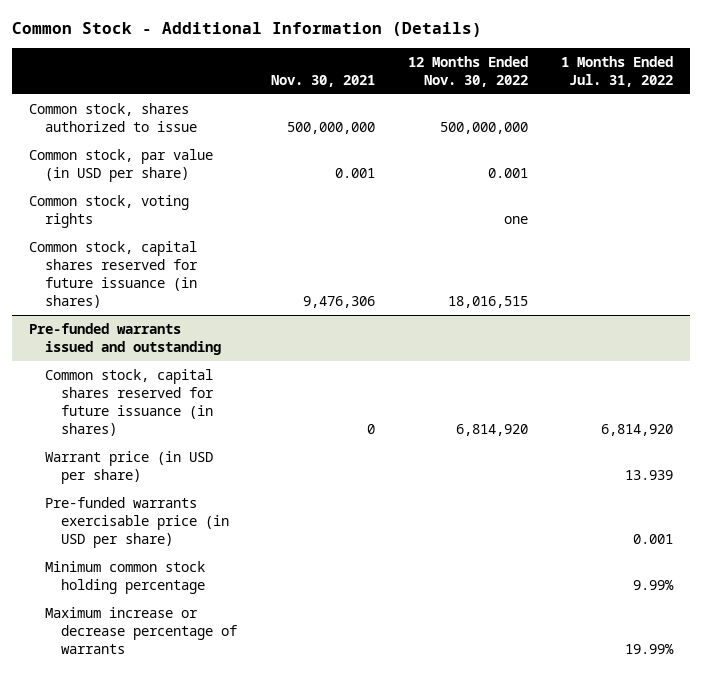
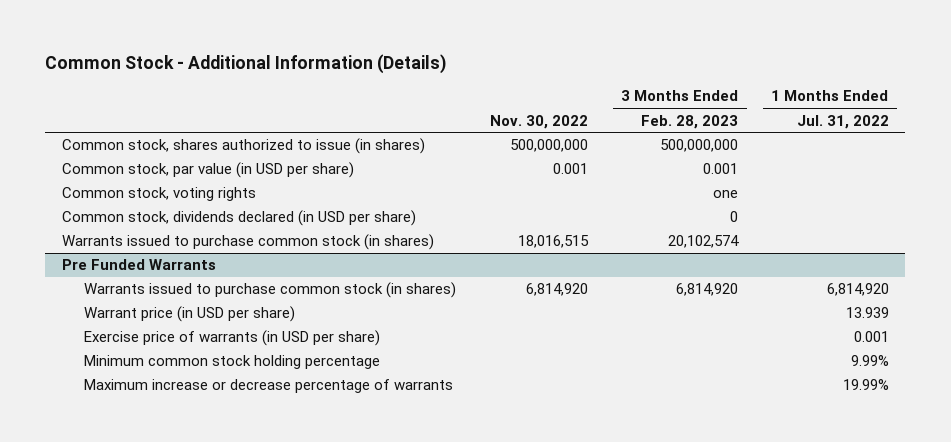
- | Nov. 30, 2021 | 12 Months Ended Nov. 30, 2022 | 1 Months Ended Jul. 31, 2022
+ | Nov. 30, 2022 | 3 Months Ended Feb. 28, 2023 | 1 Months Ended Jul. 31, 2022
- Common stock, shares authorized to issue | 500,000,000 | 500,000,000 |
+ Common stock, shares authorized to issue (in shares) | 500,000,000 | 500,000,000 |
- Common stock, capital shares reserved for future issuance (in shares) | 9,476,306 | 18,016,515 |
- Pre-funded warrants issued and outstanding
- Common stock, capital shares reserved for future issuance (in shares) | 0 | 6,814,920 | 6,814,920
+ Common stock, dividends declared (in USD per share) | | 0 |
+ Warrants issued to purchase common stock (in shares) | 18,016,515 | 20,102,574 |
+ Pre Funded Warrants
+ Warrants issued to purchase common stock (in shares) | 6,814,920 | 6,814,920 | 6,814,920
- Pre-funded warrants exercisable price (in USD per share) | | | 0.001
+ Exercise price of warrants (in USD per share) | | | 0.001

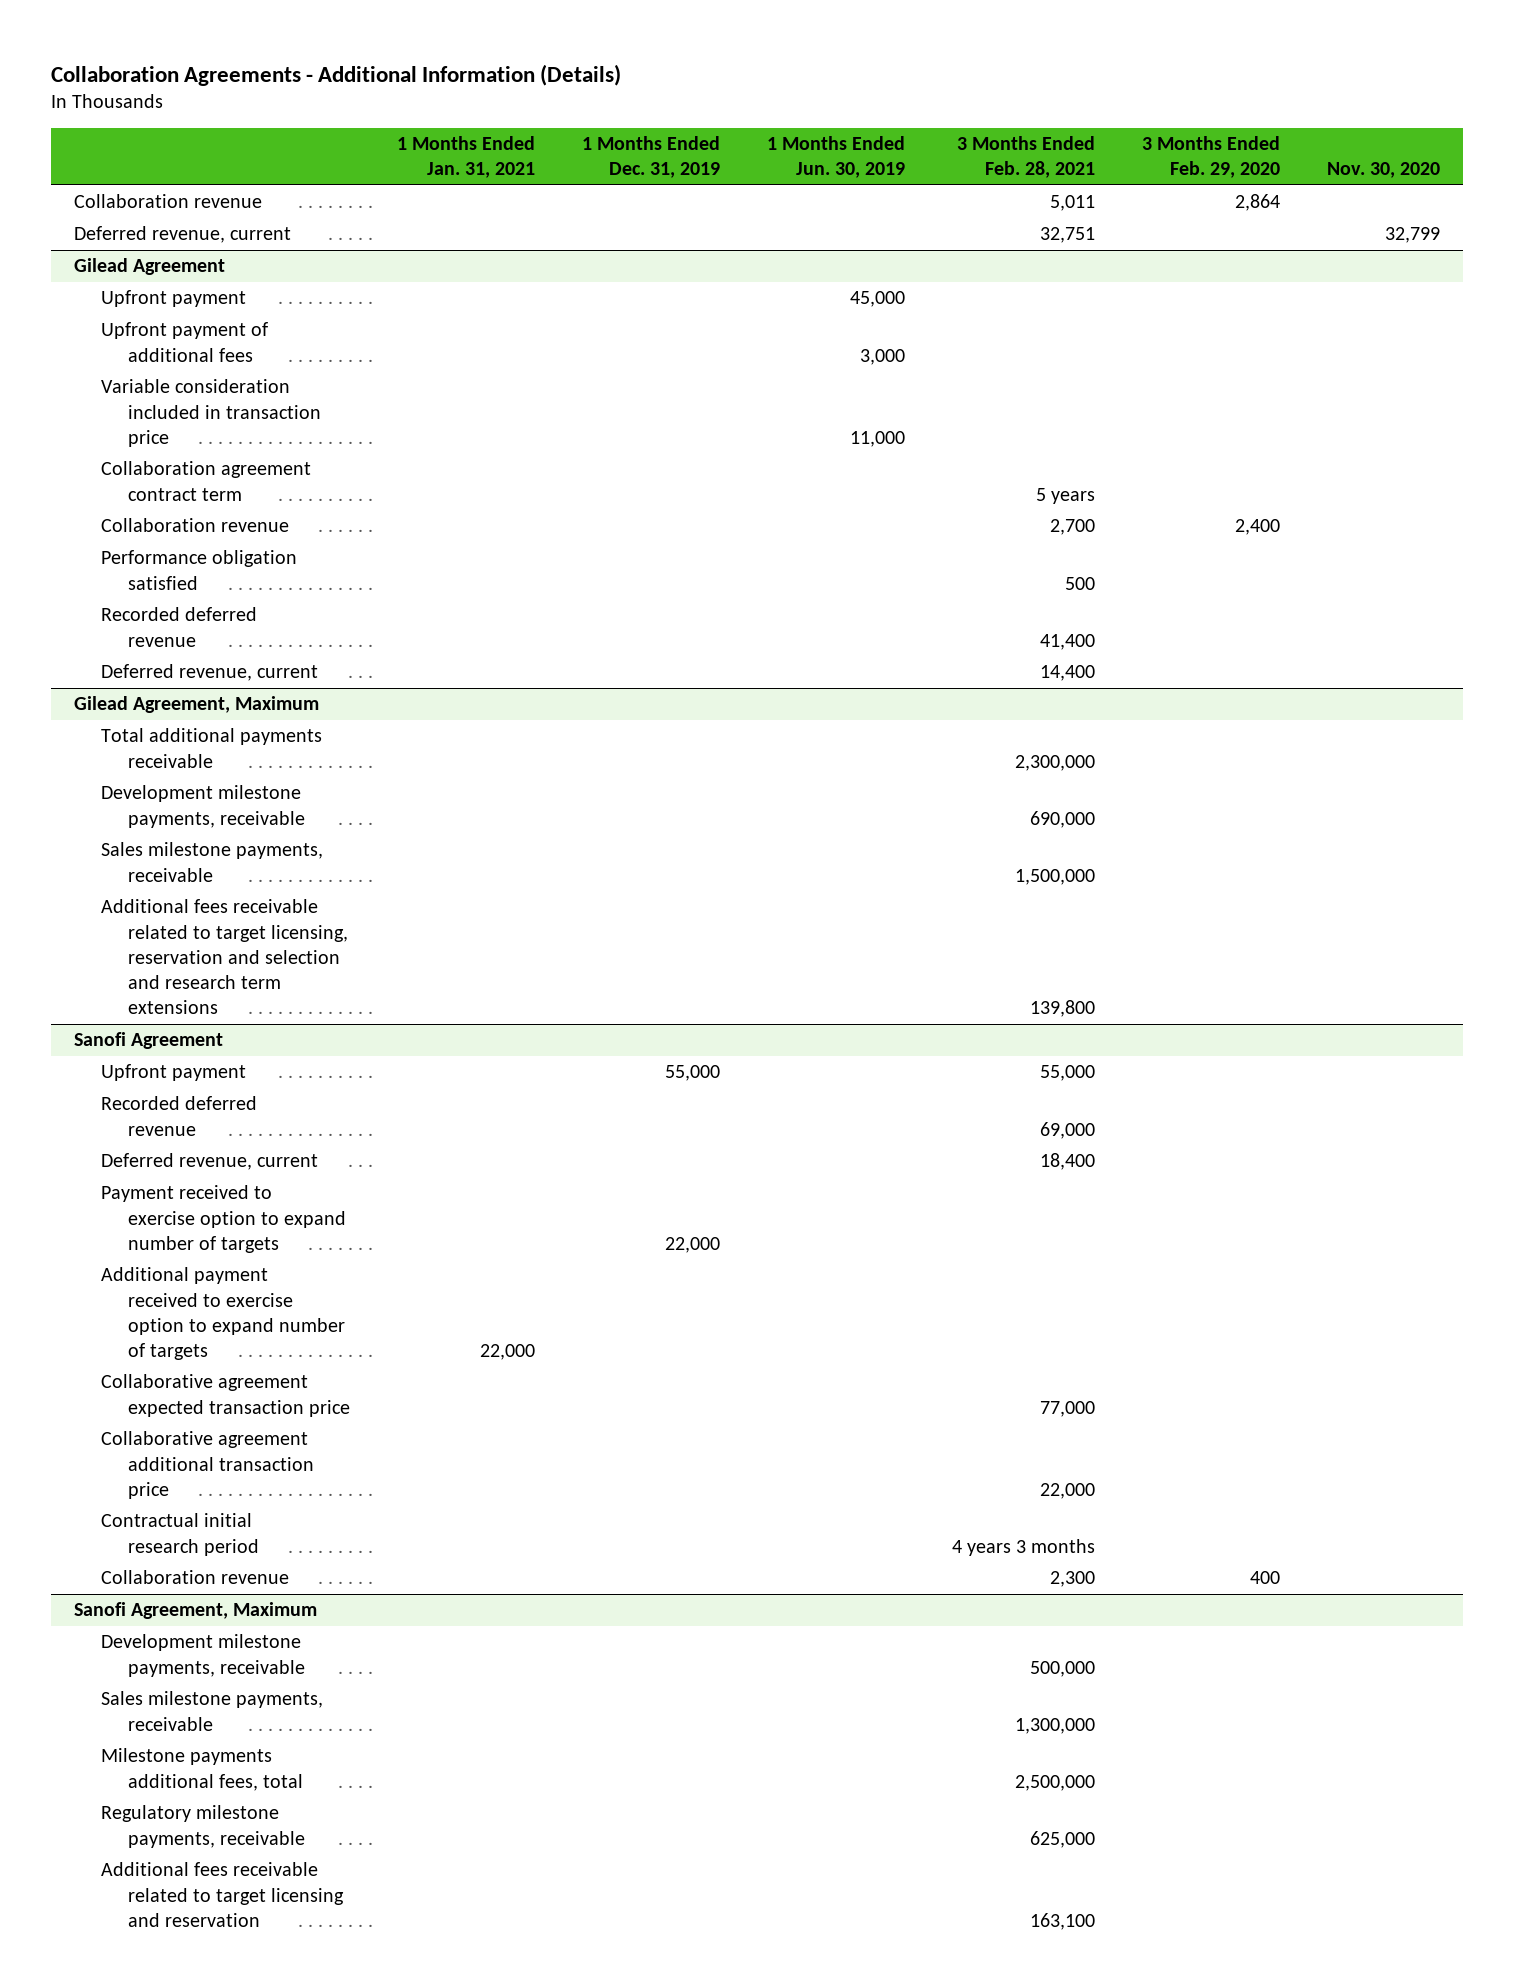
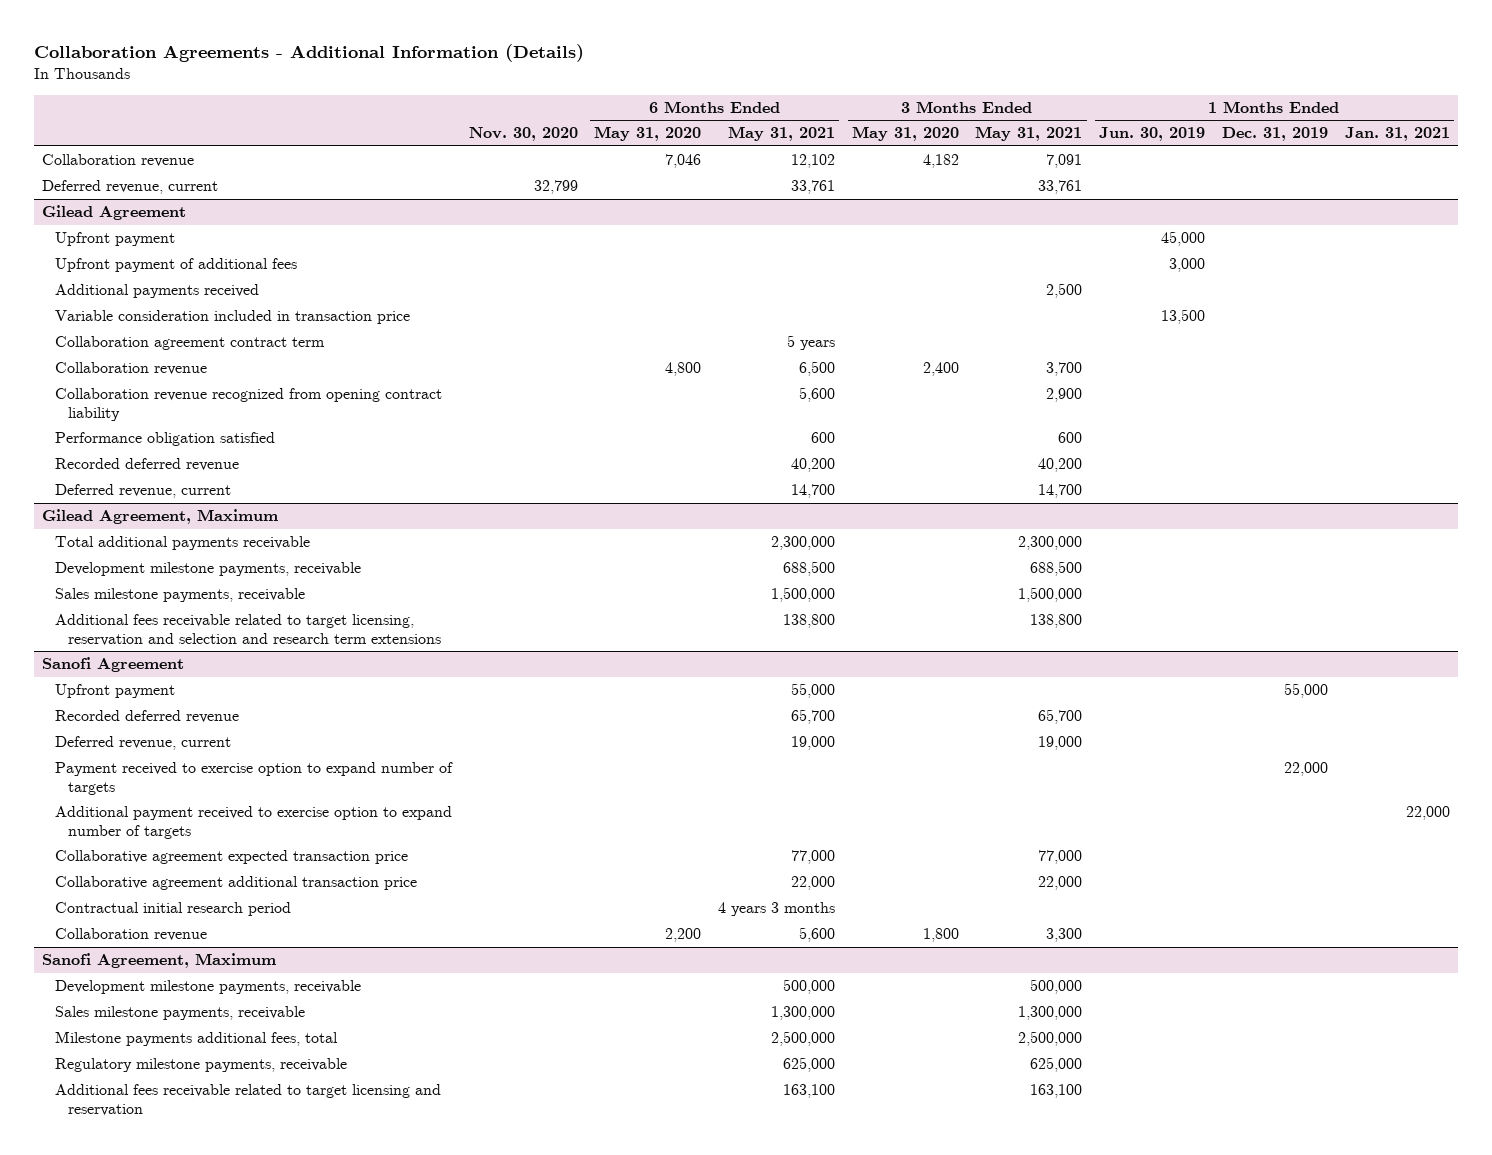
- | 1 Months Ended Jan. 31, 2021 | 1 Months Ended Dec. 31, 2019 | 1 Months Ended Jun. 30, 2019 | 3 Months Ended Feb. 28, 2021 | 3 Months Ended Feb. 29, 2020 | Nov. 30, 2020
+ | Nov. 30, 2020 | 6 Months Ended May 31, 2020 | 6 Months Ended May 31, 2021 | 3 Months Ended May 31, 2020 | 3 Months Ended May 31, 2021 | 1 Months Ended Jun. 30, 2019 | 1 Months Ended Dec. 31, 2019 | 1 Months Ended Jan. 31, 2021
@ Gilead Agreement
- Variable consideration included in transaction price | | | 11,000 | | |
+ Additional payments received | | | | | 2,500 | | |
+ Variable consideration included in transaction price | | | | | | 13,500 | |
+ Collaboration revenue recognized from opening contract liability | | | 5,600 | | 2,900 | | |

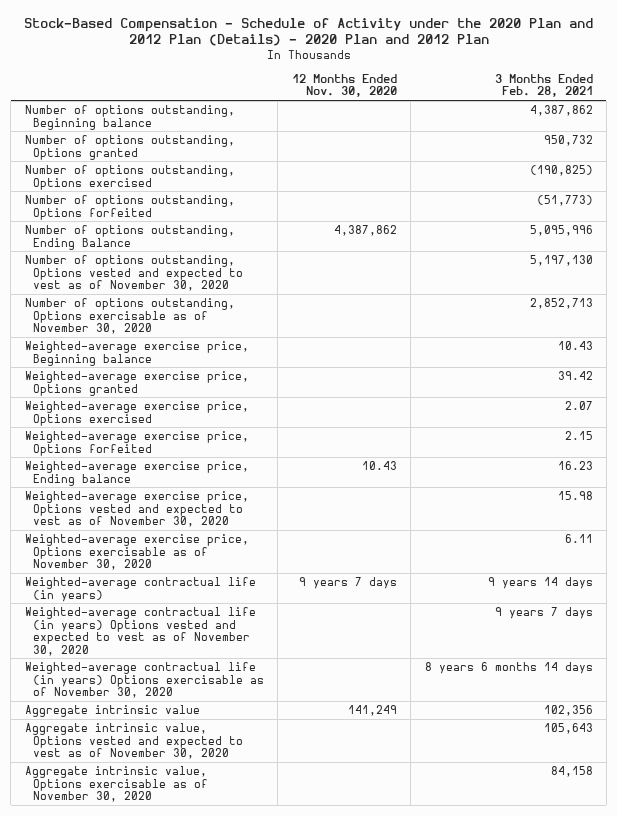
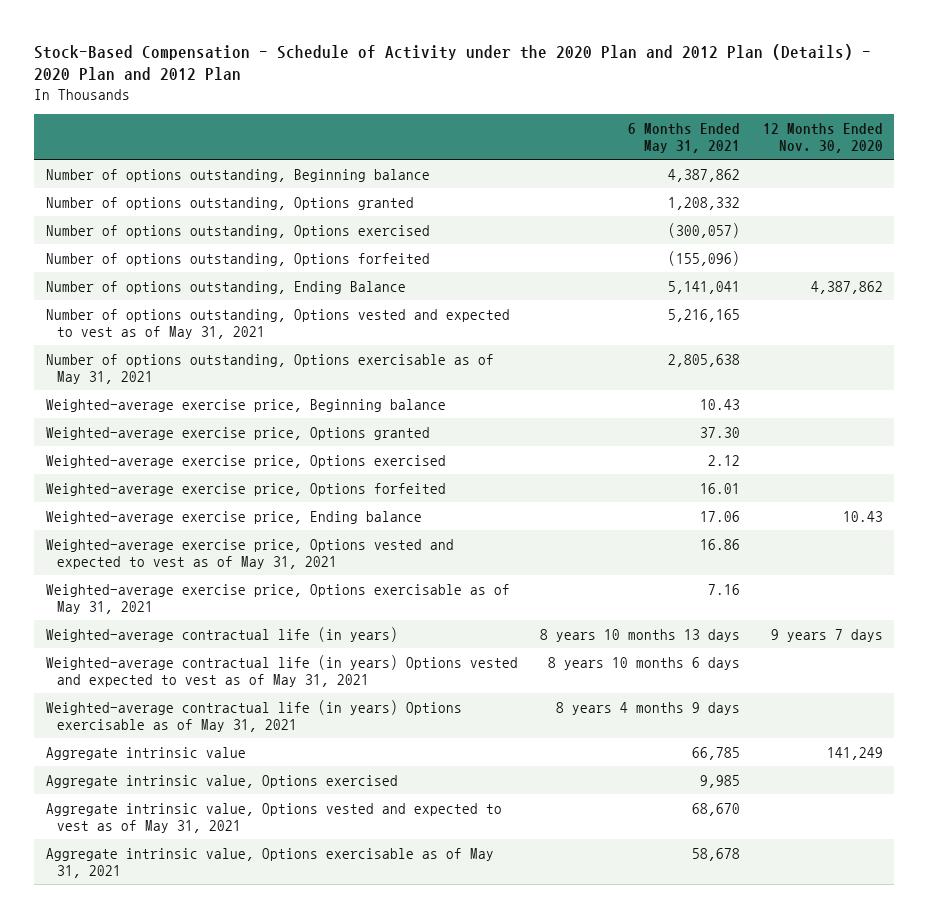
- | 12 Months Ended Nov. 30, 2020 | 3 Months Ended Feb. 28, 2021
+ | 6 Months Ended May 31, 2021 | 12 Months Ended Nov. 30, 2020
- Number of options outstanding, Options vested and expected to vest as of November 30, 2020 | | 5,197,130
- Number of options outstanding, Options exercisable as of November 30, 2020 | | 2,852,713
+ Number of options outstanding, Options vested and expected to vest as of May 31, 2021 | 5,216,165 |
+ Number of options outstanding, Options exercisable as of May 31, 2021 | 2,805,638 |
- Weighted-average exercise price, Options vested and expected to vest as of November 30, 2020 | | 15.98
- Weighted-average exercise price, Options exercisable as of November 30, 2020 | | 6.11
+ Weighted-average exercise price, Options vested and expected to vest as of May 31, 2021 | 16.86 |
+ Weighted-average exercise price, Options exercisable as of May 31, 2021 | 7.16 |
- Weighted-average contractual life (in years) Options vested and expected to vest as of November 30, 2020 | | 9 years 7 days
- Weighted-average contractual life (in years) Options exercisable as of November 30, 2020 | | 8 years 6 months 14 days
+ Weighted-average contractual life (in years) Options vested and expected to vest as of May 31, 2021 | 8 years 10 months 6 days |
+ Weighted-average contractual life (in years) Options exercisable as of May 31, 2021 | 8 years 4 months 9 days |
- Aggregate intrinsic value, Options vested and expected to vest as of November 30, 2020 | | 105,643
- Aggregate intrinsic value, Options exercisable as of November 30, 2020 | | 84,158
+ Aggregate intrinsic value, Options exercised | 9,985 |
+ Aggregate intrinsic value, Options vested and expected to vest as of May 31, 2021 | 68,670 |
+ Aggregate intrinsic value, Options exercisable as of May 31, 2021 | 58,678 |

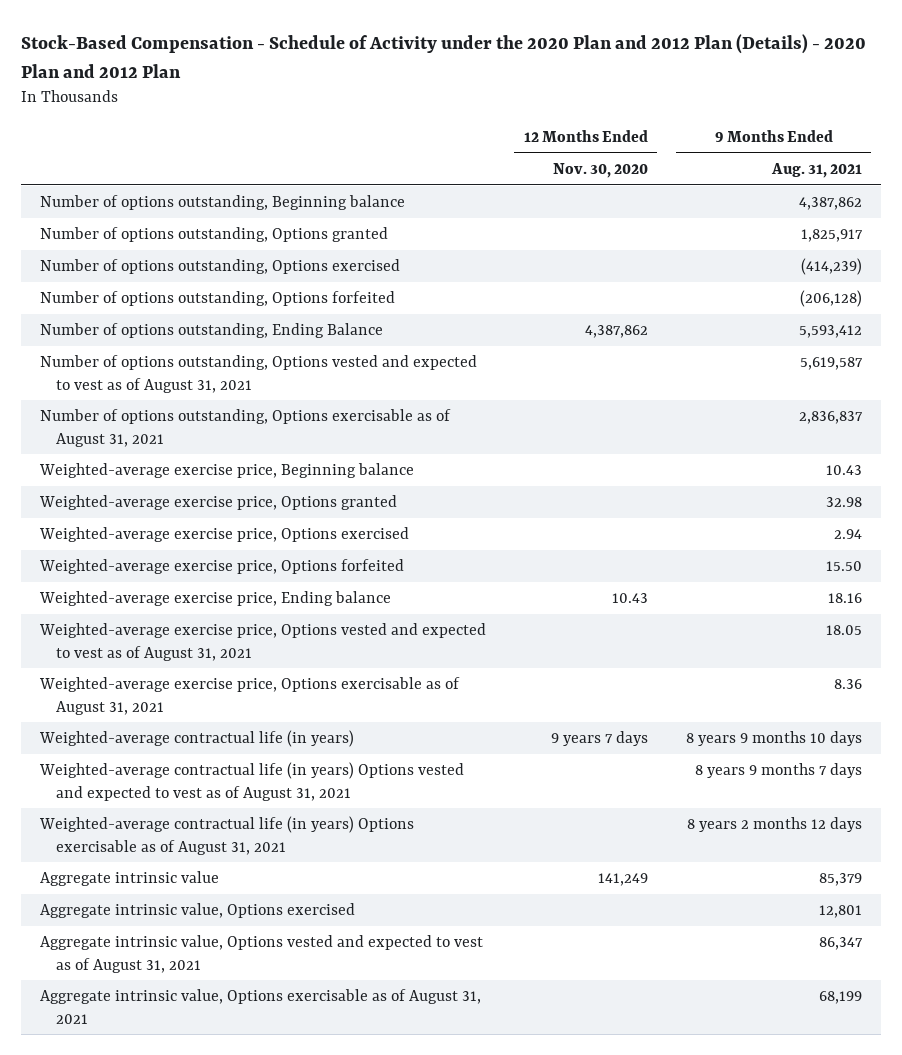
- | 6 Months Ended May 31, 2021 | 12 Months Ended Nov. 30, 2020
+ | 12 Months Ended Nov. 30, 2020 | 9 Months Ended Aug. 31, 2021
- Number of options outstanding, Options vested and expected to vest as of May 31, 2021 | 5,216,165 |
- Number of options outstanding, Options exercisable as of May 31, 2021 | 2,805,638 |
+ Number of options outstanding, Options vested and expected to vest as of August 31, 2021 | | 5,619,587
+ Number of options outstanding, Options exercisable as of August 31, 2021 | | 2,836,837
- Weighted-average exercise price, Options vested and expected to vest as of May 31, 2021 | 16.86 |
- Weighted-average exercise price, Options exercisable as of May 31, 2021 | 7.16 |
+ Weighted-average exercise price, Options vested and expected to vest as of August 31, 2021 | | 18.05
+ Weighted-average exercise price, Options exercisable as of August 31, 2021 | | 8.36
- Weighted-average contractual life (in years) Options vested and expected to vest as of May 31, 2021 | 8 years 10 months 6 days |
- Weighted-average contractual life (in years) Options exercisable as of May 31, 2021 | 8 years 4 months 9 days |
+ Weighted-average contractual life (in years) Options vested and expected to vest as of August 31, 2021 | | 8 years 9 months 7 days
+ Weighted-average contractual life (in years) Options exercisable as of August 31, 2021 | | 8 years 2 months 12 days
- Aggregate intrinsic value, Options vested and expected to vest as of May 31, 2021 | 68,670 |
- Aggregate intrinsic value, Options exercisable as of May 31, 2021 | 58,678 |
+ Aggregate intrinsic value, Options vested and expected to vest as of August 31, 2021 | | 86,347
+ Aggregate intrinsic value, Options exercisable as of August 31, 2021 | | 68,199

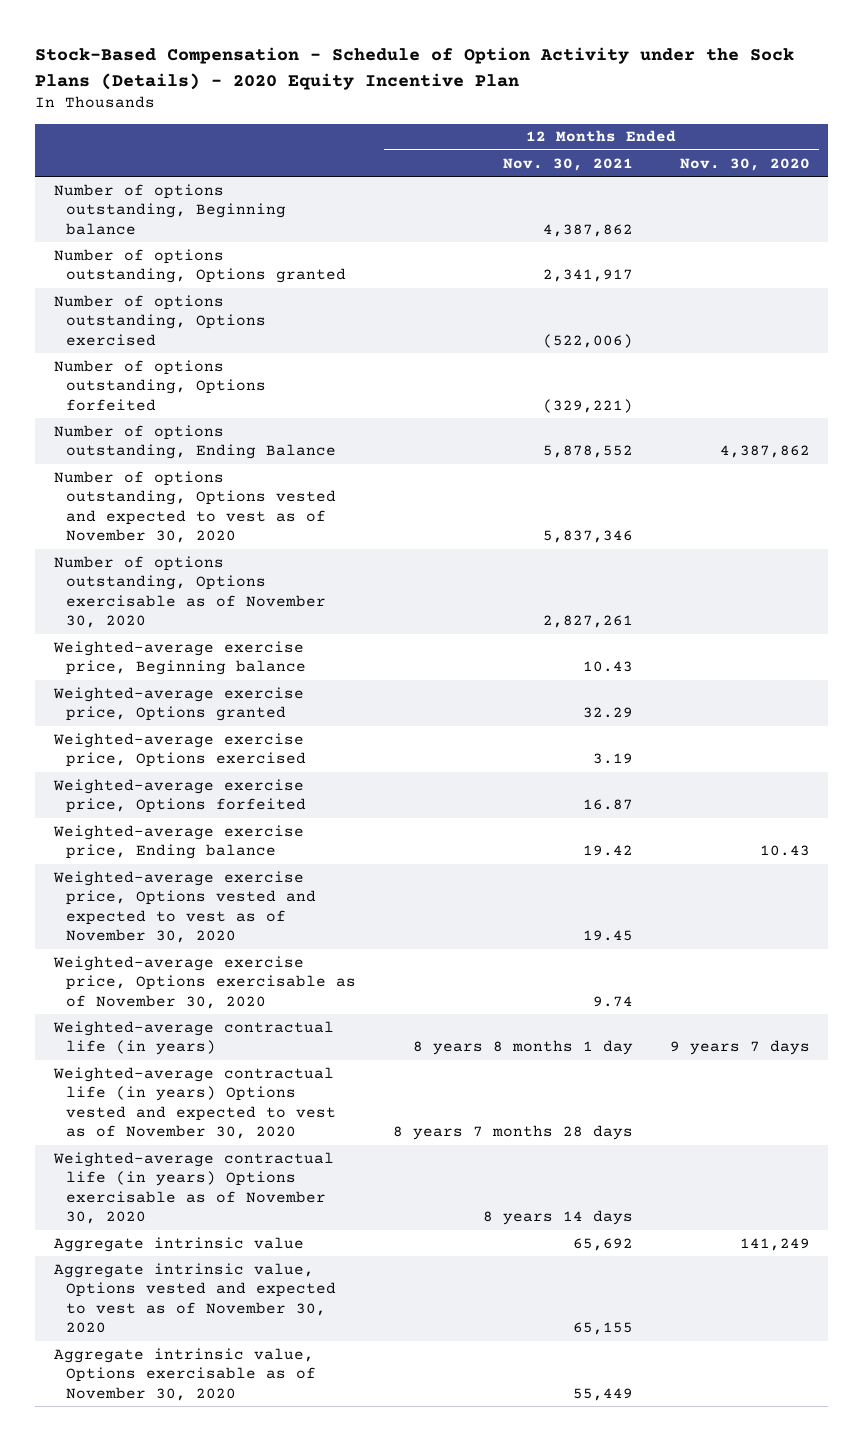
- Stock-Based Compensation - Schedule of Activity under the 2020 Plan and 2012 Plan (Details) - 2020 Plan and 2012 Plan
+ Stock-Based Compensation - Schedule of Option Activity under the Sock Plans (Details) - 2020 Equity Incentive Plan
- | 12 Months Ended Nov. 30, 2020 | 9 Months Ended Aug. 31, 2021
+ | 12 Months Ended Nov. 30, 2021 | 12 Months Ended Nov. 30, 2020
- Number of options outstanding, Options vested and expected to vest as of August 31, 2021 | | 5,619,587
- Number of options outstanding, Options exercisable as of August 31, 2021 | | 2,836,837
+ Number of options outstanding, Options vested and expected to vest as of November 30, 2020 | 5,837,346 |
+ Number of options outstanding, Options exercisable as of November 30, 2020 | 2,827,261 |
- Weighted-average exercise price, Options vested and expected to vest as of August 31, 2021 | | 18.05
- Weighted-average exercise price, Options exercisable as of August 31, 2021 | | 8.36
+ Weighted-average exercise price, Options vested and expected to vest as of November 30, 2020 | 19.45 |
+ Weighted-average exercise price, Options exercisable as of November 30, 2020 | 9.74 |
- Weighted-average contractual life (in years) Options vested and expected to vest as of August 31, 2021 | | 8 years 9 months 7 days
- Weighted-average contractual life (in years) Options exercisable as of August 31, 2021 | | 8 years 2 months 12 days
+ Weighted-average contractual life (in years) Options vested and expected to vest as of November 30, 2020 | 8 years 7 months 28 days |
+ Weighted-average contractual life (in years) Options exercisable as of November 30, 2020 | 8 years 14 days |
- Aggregate intrinsic value, Options exercised | | 12,801
- Aggregate intrinsic value, Options vested and expected to vest as of August 31, 2021 | | 86,347
- Aggregate intrinsic value, Options exercisable as of August 31, 2021 | | 68,199
+ Aggregate intrinsic value, Options vested and expected to vest as of November 30, 2020 | 65,155 |
+ Aggregate intrinsic value, Options exercisable as of November 30, 2020 | 55,449 |

